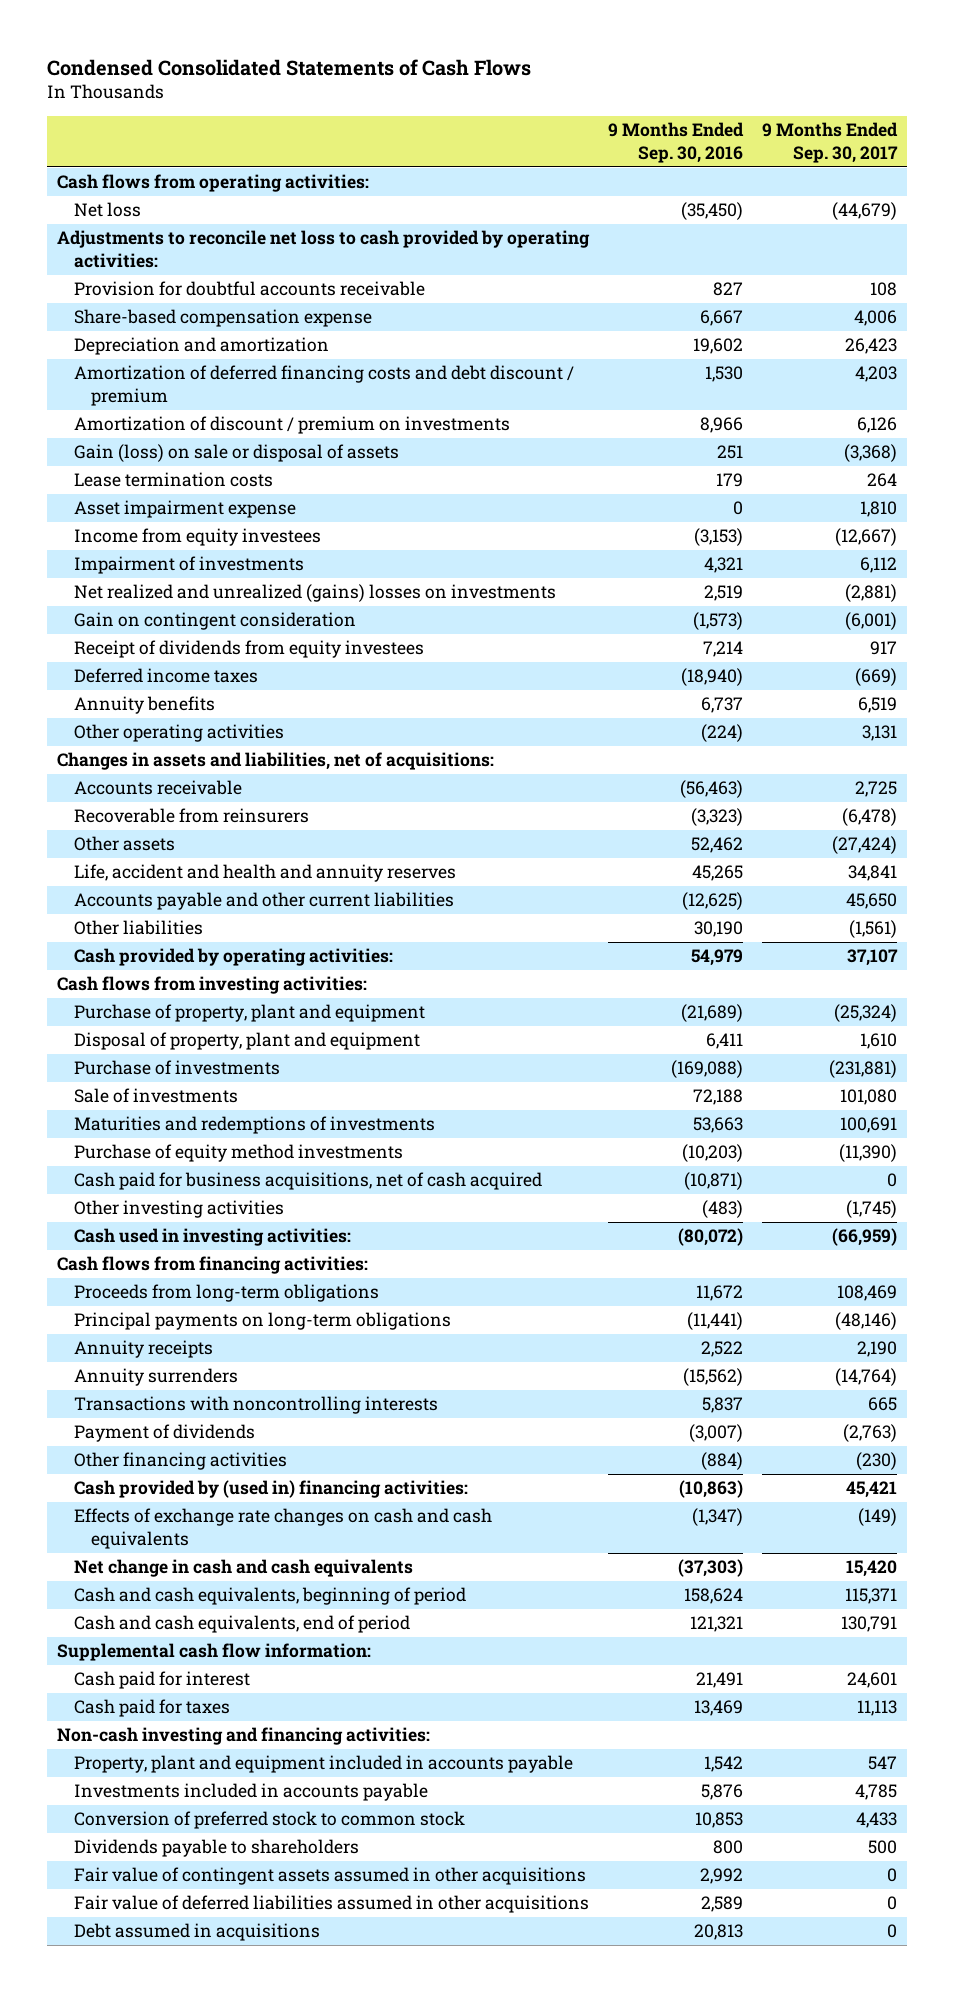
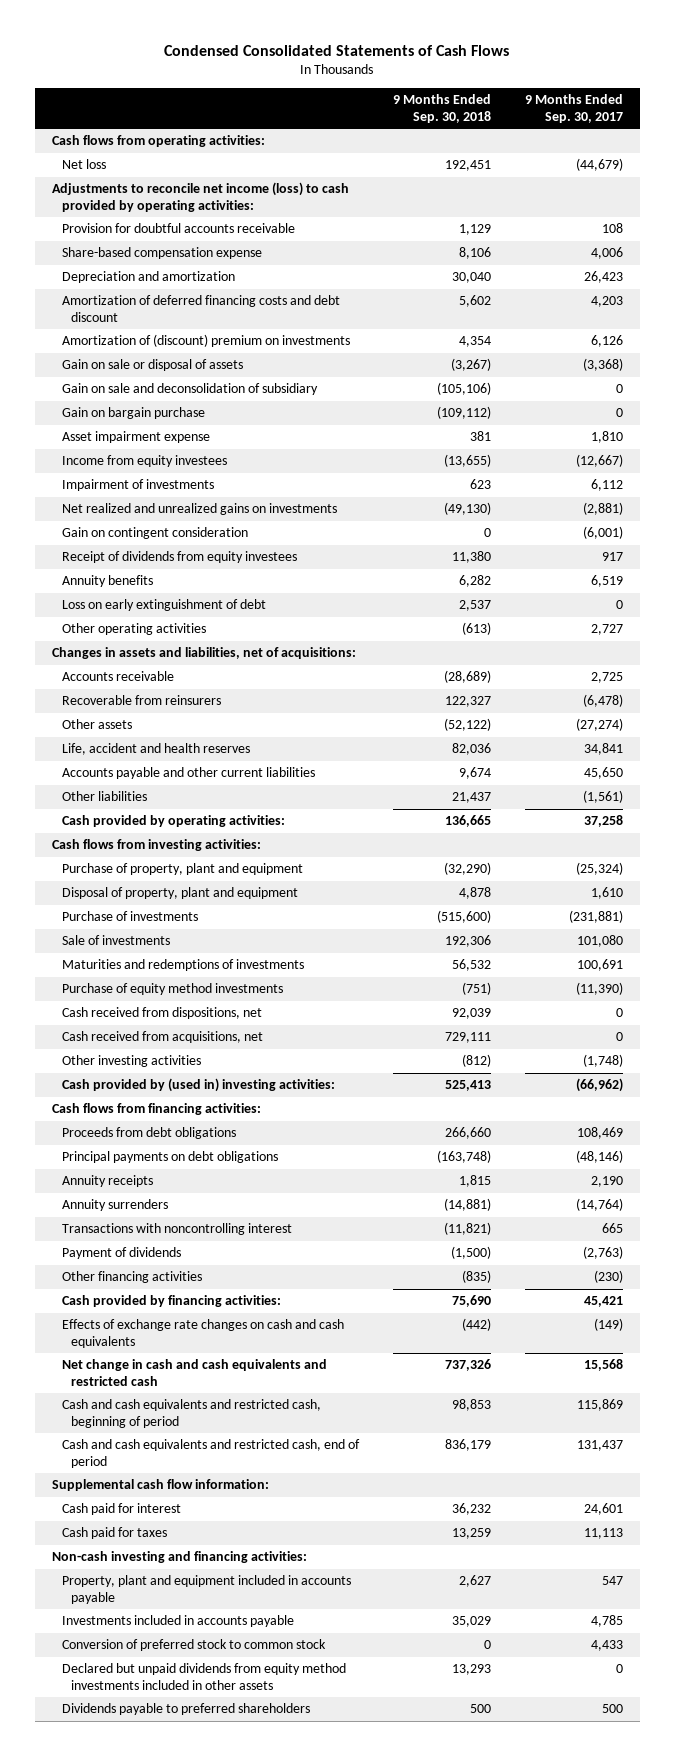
- | 9 Months Ended Sep. 30, 2016 | 9 Months Ended Sep. 30, 2017
+ | 9 Months Ended Sep. 30, 2018 | 9 Months Ended Sep. 30, 2017
- Adjustments to reconcile net loss to cash provided by operating activities:
+ Adjustments to reconcile net income (loss) to cash provided by operating activities:
- Amortization of deferred financing costs and debt discount / premium | 1,530 | 4,203
- Amortization of discount / premium on investments | 8,966 | 6,126
- Gain (loss) on sale or disposal of assets | 251 | (3,368)
- Lease termination costs | 179 | 264
+ Amortization of deferred financing costs and debt discount | 5,602 | 4,203
+ Amortization of (discount) premium on investments | 4,354 | 6,126
+ Gain on sale or disposal of assets | (3,267) | (3,368)
+ Gain on sale and deconsolidation of subsidiary | (105,106) | 0
+ Gain on bargain purchase | (109,112) | 0
- Net realized and unrealized (gains) losses on investments | 2,519 | (2,881)
+ Net realized and unrealized gains on investments | (49,130) | (2,881)
- Deferred income taxes | (18,940) | (669)
- Other operating activities | (224) | 3,131
+ Loss on early extinguishment of debt | 2,537 | 0
+ Other operating activities | (613) | 2,727
- Other assets | 52,462 | (27,424)
- Life, accident and health and annuity reserves | 45,265 | 34,841
+ Other assets | (52,122) | (27,274)
+ Life, accident and health reserves | 82,036 | 34,841
- Cash provided by operating activities: | 54,979 | 37,107
+ Cash provided by operating activities: | 136,665 | 37,258
- Cash paid for business acquisitions, net of cash acquired | (10,871) | 0
- Other investing activities | (483) | (1,745)
- Cash used in investing activities: | (80,072) | (66,959)
+ Cash received from dispositions, net | 92,039 | 0
+ Cash received from acquisitions, net | 729,111 | 0
+ Other investing activities | (812) | (1,748)
+ Cash provided by (used in) investing activities: | 525,413 | (66,962)
- Proceeds from long-term obligations | 11,672 | 108,469
- Principal payments on long-term obligations | (11,441) | (48,146)
+ Proceeds from debt obligations | 266,660 | 108,469
+ Principal payments on debt obligations | (163,748) | (48,146)
- Transactions with noncontrolling interests | 5,837 | 665
+ Transactions with noncontrolling interest | (11,821) | 665
- Cash provided by (used in) financing activities: | (10,863) | 45,421
+ Cash provided by financing activities: | 75,690 | 45,421
- Net change in cash and cash equivalents | (37,303) | 15,420
- Cash and cash equivalents, beginning of period | 158,624 | 115,371
- Cash and cash equivalents, end of period | 121,321 | 130,791
+ Net change in cash and cash equivalents and restricted cash | 737,326 | 15,568
+ Cash and cash equivalents and restricted cash, beginning of period | 98,853 | 115,869
+ Cash and cash equivalents and restricted cash, end of period | 836,179 | 131,437
- Dividends payable to shareholders | 800 | 500
- Fair value of contingent assets assumed in other acquisitions | 2,992 | 0
- Fair value of deferred liabilities assumed in other acquisitions | 2,589 | 0
- Debt assumed in acquisitions | 20,813 | 0
+ Declared but unpaid dividends from equity method investments included in other assets | 13,293 | 0
+ Dividends payable to preferred shareholders | 500 | 500

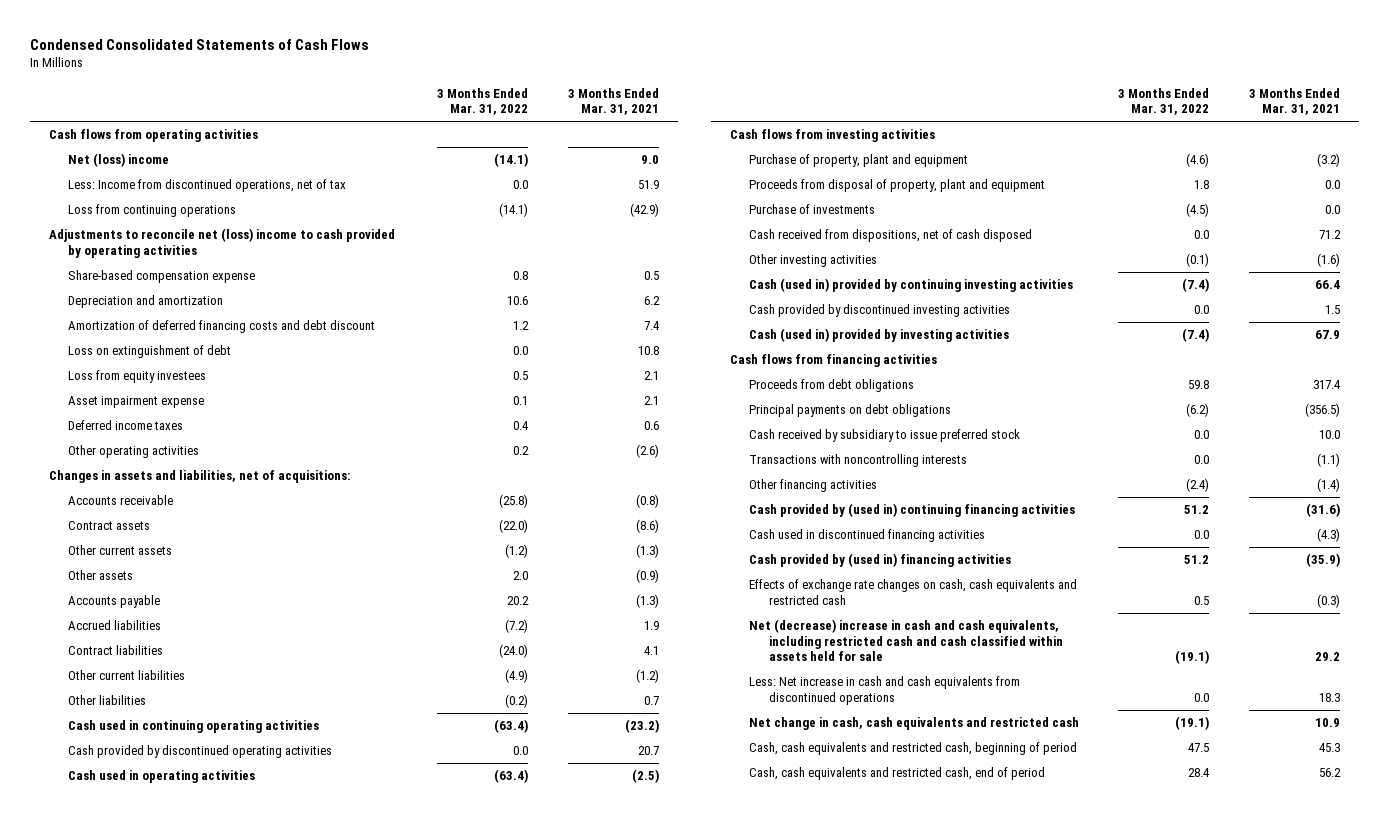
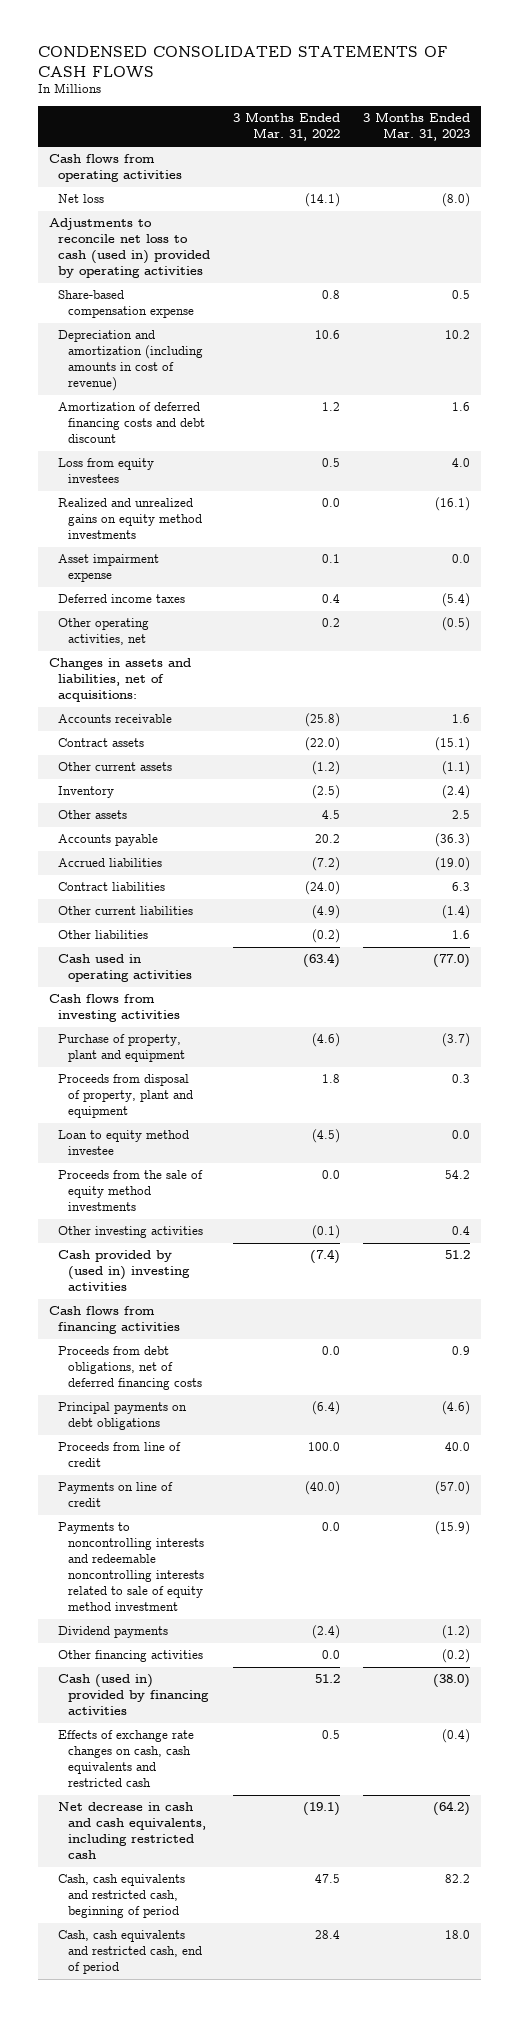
- Condensed Consolidated Statements of Cash Flows
+ CONDENSED CONSOLIDATED STATEMENTS OF CASH FLOWS
- | 3 Months Ended Mar. 31, 2022 | 3 Months Ended Mar. 31, 2021
+ | 3 Months Ended Mar. 31, 2022 | 3 Months Ended Mar. 31, 2023
- Net (loss) income | (14.1) | 9.0
- Less: Income from discontinued operations, net of tax | 0.0 | 51.9
- Loss from continuing operations | (14.1) | (42.9)
- Adjustments to reconcile net (loss) income to cash provided by operating activities
+ Net loss | (14.1) | (8.0)
+ Adjustments to reconcile net loss to cash (used in) provided by operating activities
- Depreciation and amortization | 10.6 | 6.2
+ Depreciation and amortization (including amounts in cost of revenue) | 10.6 | 10.2
- Loss on extinguishment of debt | 0.0 | 10.8
+ Realized and unrealized gains on equity method investments | 0.0 | (16.1)
- Other operating activities | 0.2 | (2.6)
+ Other operating activities, net | 0.2 | (0.5)
- Other assets | 2.0 | (0.9)
+ Inventory | (2.5) | (2.4)
+ Other assets | 4.5 | 2.5
- Cash used in continuing operating activities | (63.4) | (23.2)
- Cash provided by discontinued operating activities | 0.0 | 20.7
- Purchase of investments | (4.5) | 0.0
- Cash received from dispositions, net of cash disposed | 0.0 | 71.2
+ Loan to equity method investee | (4.5) | 0.0
+ Proceeds from the sale of equity method investments | 0.0 | 54.2
- Cash (used in) provided by continuing investing activities | (7.4) | 66.4
- Cash provided by discontinued investing activities | 0.0 | 1.5
- Cash (used in) provided by investing activities | (7.4) | 67.9
+ Cash provided by (used in) investing activities | (7.4) | 51.2
- Proceeds from debt obligations | 59.8 | 317.4
- Principal payments on debt obligations | (6.2) | (356.5)
- Cash received by subsidiary to issue preferred stock | 0.0 | 10.0
- Transactions with noncontrolling interests | 0.0 | (1.1)
- Other financing activities | (2.4) | (1.4)
- Cash provided by (used in) continuing financing activities | 51.2 | (31.6)
- Cash used in discontinued financing activities | 0.0 | (4.3)
- Cash provided by (used in) financing activities | 51.2 | (35.9)
+ Proceeds from debt obligations, net of deferred financing costs | 0.0 | 0.9
+ Principal payments on debt obligations | (6.4) | (4.6)
+ Proceeds from line of credit | 100.0 | 40.0
+ Payments on line of credit | (40.0) | (57.0)
+ Payments to noncontrolling interests and redeemable noncontrolling interests related to sale of equity method investment | 0.0 | (15.9)
+ Dividend payments | (2.4) | (1.2)
+ Other financing activities | 0.0 | (0.2)
+ Cash (used in) provided by financing activities | 51.2 | (38.0)
- Net (decrease) increase in cash and cash equivalents, including restricted cash and cash classified within assets held for sale | (19.1) | 29.2
- Less: Net increase in cash and cash equivalents from discontinued operations | 0.0 | 18.3
- Net change in cash, cash equivalents and restricted cash | (19.1) | 10.9
+ Net decrease in cash and cash equivalents, including restricted cash | (19.1) | (64.2)

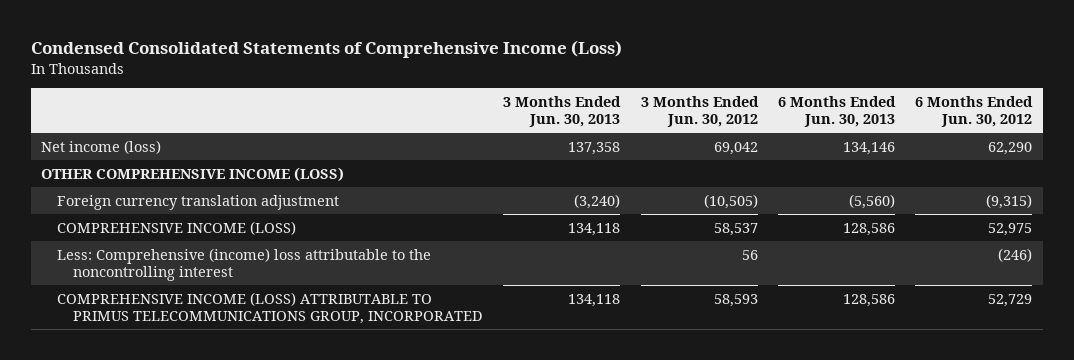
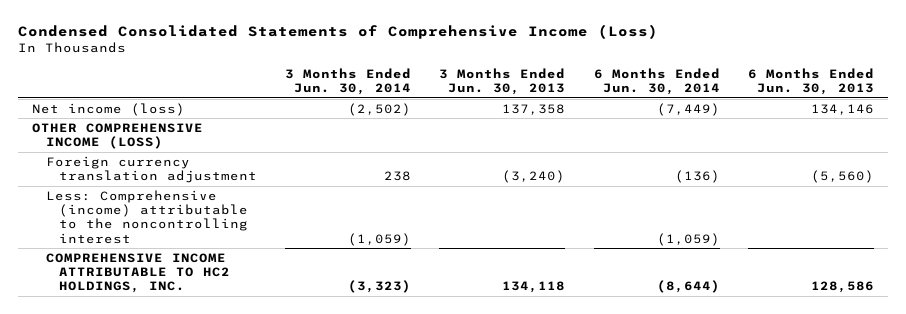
- | 3 Months Ended Jun. 30, 2013 | 3 Months Ended Jun. 30, 2012 | 6 Months Ended Jun. 30, 2013 | 6 Months Ended Jun. 30, 2012
+ | 3 Months Ended Jun. 30, 2014 | 3 Months Ended Jun. 30, 2013 | 6 Months Ended Jun. 30, 2014 | 6 Months Ended Jun. 30, 2013
- COMPREHENSIVE INCOME (LOSS) | 134,118 | 58,537 | 128,586 | 52,975
- Less: Comprehensive (income) loss attributable to the noncontrolling interest | | 56 | | (246)
- COMPREHENSIVE INCOME (LOSS) ATTRIBUTABLE TO PRIMUS TELECOMMUNICATIONS GROUP, INCORPORATED | 134,118 | 58,593 | 128,586 | 52,729
+ Less: Comprehensive (income) attributable to the noncontrolling interest | (1,059) | | (1,059) |
+ COMPREHENSIVE INCOME ATTRIBUTABLE TO HC2 HOLDINGS, INC. | (3,323) | 134,118 | (8,644) | 128,586

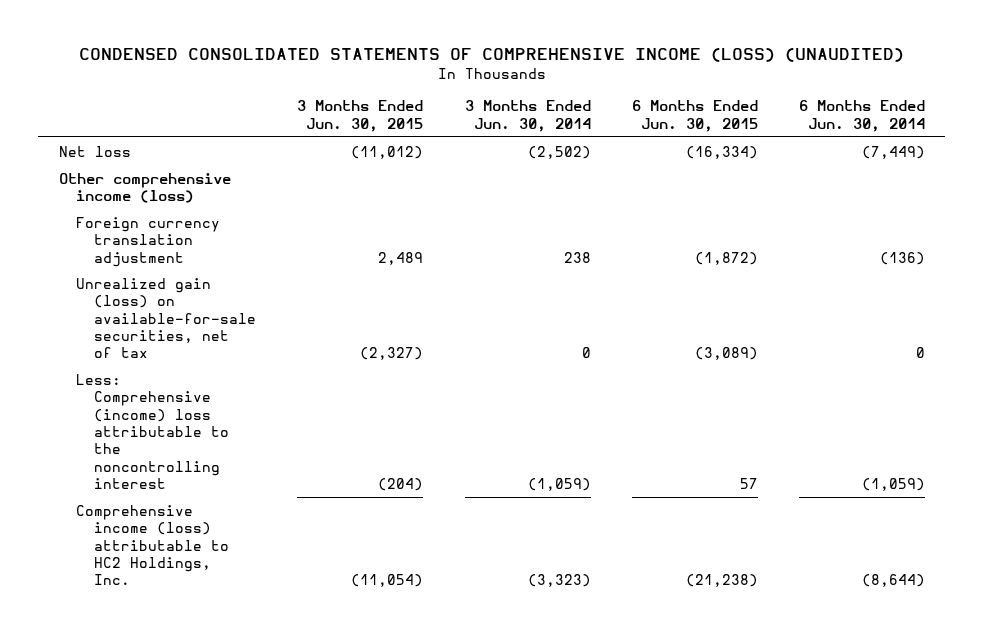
- Condensed Consolidated Statements of Comprehensive Income (Loss)
+ CONDENSED CONSOLIDATED STATEMENTS OF COMPREHENSIVE INCOME (LOSS) (UNAUDITED)
- | 3 Months Ended Jun. 30, 2014 | 3 Months Ended Jun. 30, 2013 | 6 Months Ended Jun. 30, 2014 | 6 Months Ended Jun. 30, 2013
+ | 3 Months Ended Jun. 30, 2015 | 3 Months Ended Jun. 30, 2014 | 6 Months Ended Jun. 30, 2015 | 6 Months Ended Jun. 30, 2014
- Net income (loss) | (2,502) | 137,358 | (7,449) | 134,146
- OTHER COMPREHENSIVE INCOME (LOSS)
+ Net loss | (11,012) | (2,502) | (16,334) | (7,449)
+ Other comprehensive income (loss)
- Less: Comprehensive (income) attributable to the noncontrolling interest | (1,059) | | (1,059) |
- COMPREHENSIVE INCOME ATTRIBUTABLE TO HC2 HOLDINGS, INC. | (3,323) | 134,118 | (8,644) | 128,586
+ Unrealized gain (loss) on available-for-sale securities, net of tax | (2,327) | 0 | (3,089) | 0
+ Less: Comprehensive (income) loss attributable to the noncontrolling interest | (204) | (1,059) | 57 | (1,059)
+ Comprehensive income (loss) attributable to HC2 Holdings, Inc. | (11,054) | (3,323) | (21,238) | (8,644)

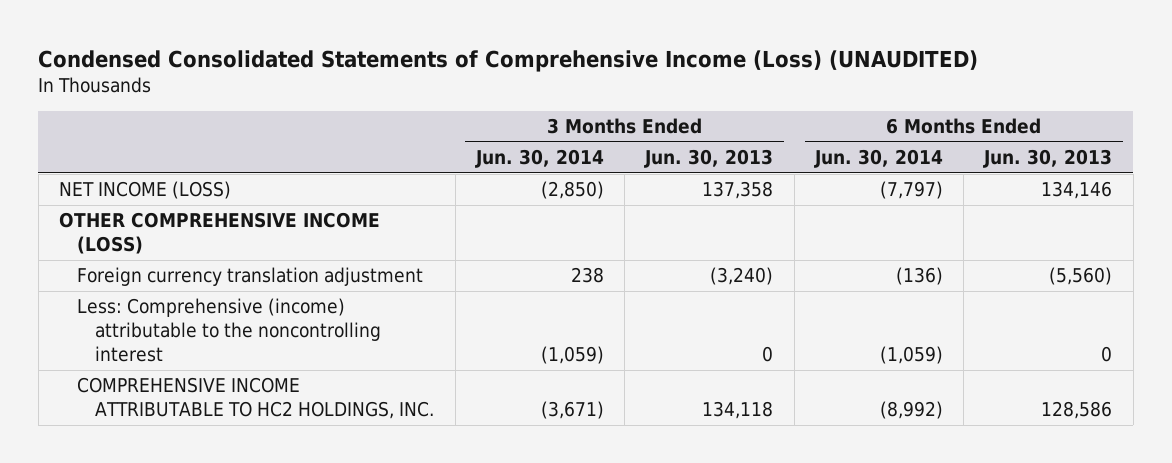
- CONDENSED CONSOLIDATED STATEMENTS OF COMPREHENSIVE INCOME (LOSS) (UNAUDITED)
+ Condensed Consolidated Statements of Comprehensive Income (Loss) (UNAUDITED)
- | 3 Months Ended Jun. 30, 2015 | 3 Months Ended Jun. 30, 2014 | 6 Months Ended Jun. 30, 2015 | 6 Months Ended Jun. 30, 2014
+ | 3 Months Ended Jun. 30, 2014 | 3 Months Ended Jun. 30, 2013 | 6 Months Ended Jun. 30, 2014 | 6 Months Ended Jun. 30, 2013
- Net loss | (11,012) | (2,502) | (16,334) | (7,449)
- Other comprehensive income (loss)
+ NET INCOME (LOSS) | (2,850) | 137,358 | (7,797) | 134,146
+ OTHER COMPREHENSIVE INCOME (LOSS)
- Unrealized gain (loss) on available-for-sale securities, net of tax | (2,327) | 0 | (3,089) | 0
- Less: Comprehensive (income) loss attributable to the noncontrolling interest | (204) | (1,059) | 57 | (1,059)
- Comprehensive income (loss) attributable to HC2 Holdings, Inc. | (11,054) | (3,323) | (21,238) | (8,644)
+ Less: Comprehensive (income) attributable to the noncontrolling interest | (1,059) | 0 | (1,059) | 0
+ COMPREHENSIVE INCOME ATTRIBUTABLE TO HC2 HOLDINGS, INC. | (3,671) | 134,118 | (8,992) | 128,586

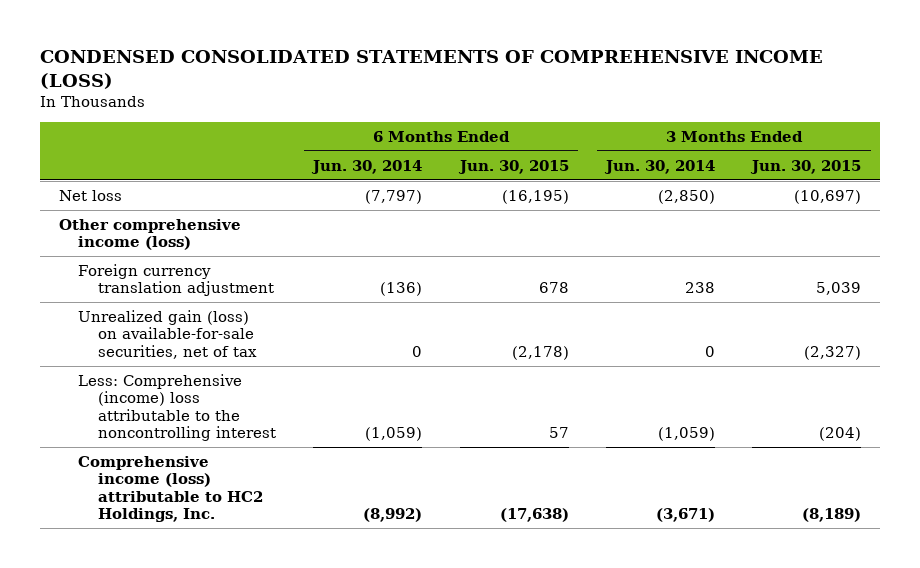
- Condensed Consolidated Statements of Comprehensive Income (Loss) (UNAUDITED)
+ CONDENSED CONSOLIDATED STATEMENTS OF COMPREHENSIVE INCOME (LOSS)
- | 3 Months Ended Jun. 30, 2014 | 3 Months Ended Jun. 30, 2013 | 6 Months Ended Jun. 30, 2014 | 6 Months Ended Jun. 30, 2013
+ | 6 Months Ended Jun. 30, 2014 | 6 Months Ended Jun. 30, 2015 | 3 Months Ended Jun. 30, 2014 | 3 Months Ended Jun. 30, 2015
- NET INCOME (LOSS) | (2,850) | 137,358 | (7,797) | 134,146
- OTHER COMPREHENSIVE INCOME (LOSS)
+ Net loss | (7,797) | (16,195) | (2,850) | (10,697)
+ Other comprehensive income (loss)
- Less: Comprehensive (income) attributable to the noncontrolling interest | (1,059) | 0 | (1,059) | 0
- COMPREHENSIVE INCOME ATTRIBUTABLE TO HC2 HOLDINGS, INC. | (3,671) | 134,118 | (8,992) | 128,586
+ Unrealized gain (loss) on available-for-sale securities, net of tax | 0 | (2,178) | 0 | (2,327)
+ Less: Comprehensive (income) loss attributable to the noncontrolling interest | (1,059) | 57 | (1,059) | (204)
+ Comprehensive income (loss) attributable to HC2 Holdings, Inc. | (8,992) | (17,638) | (3,671) | (8,189)

